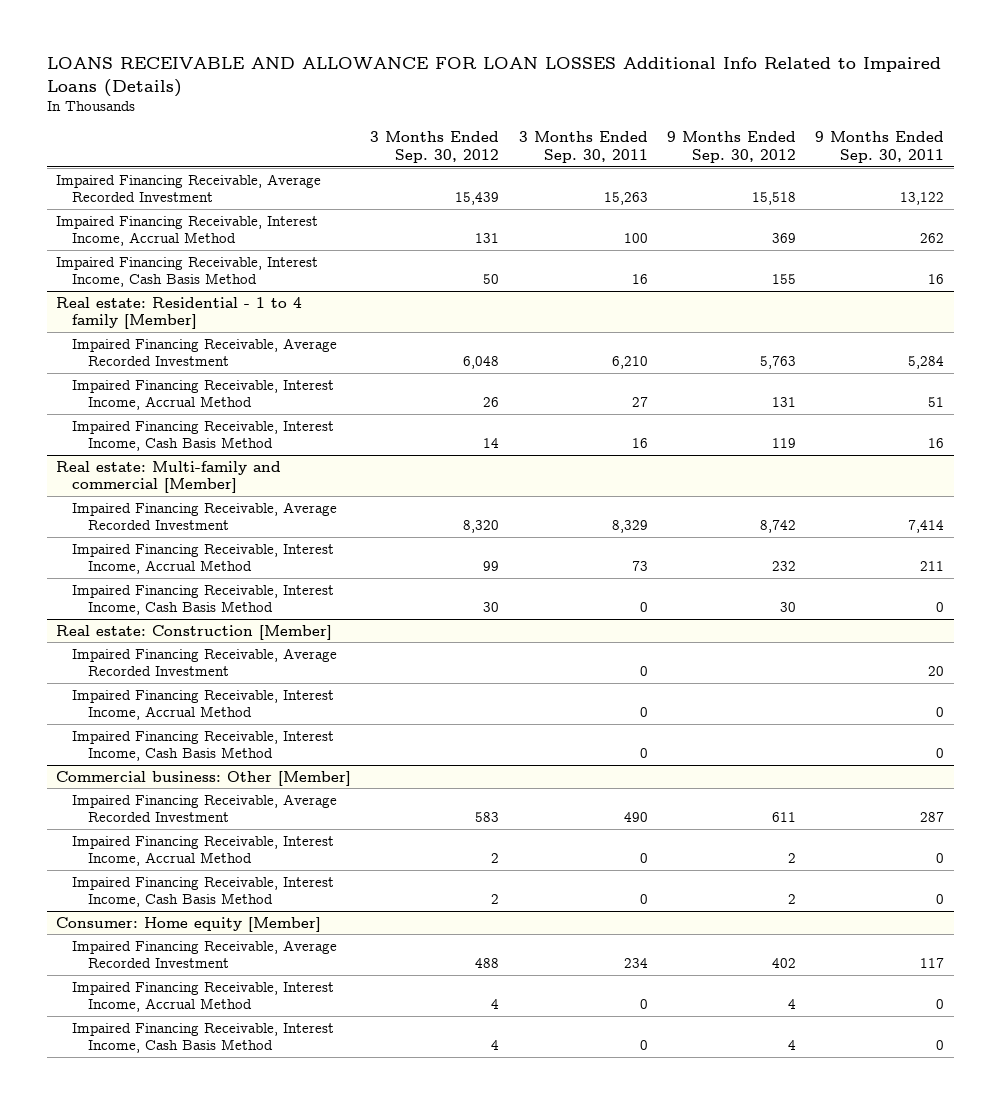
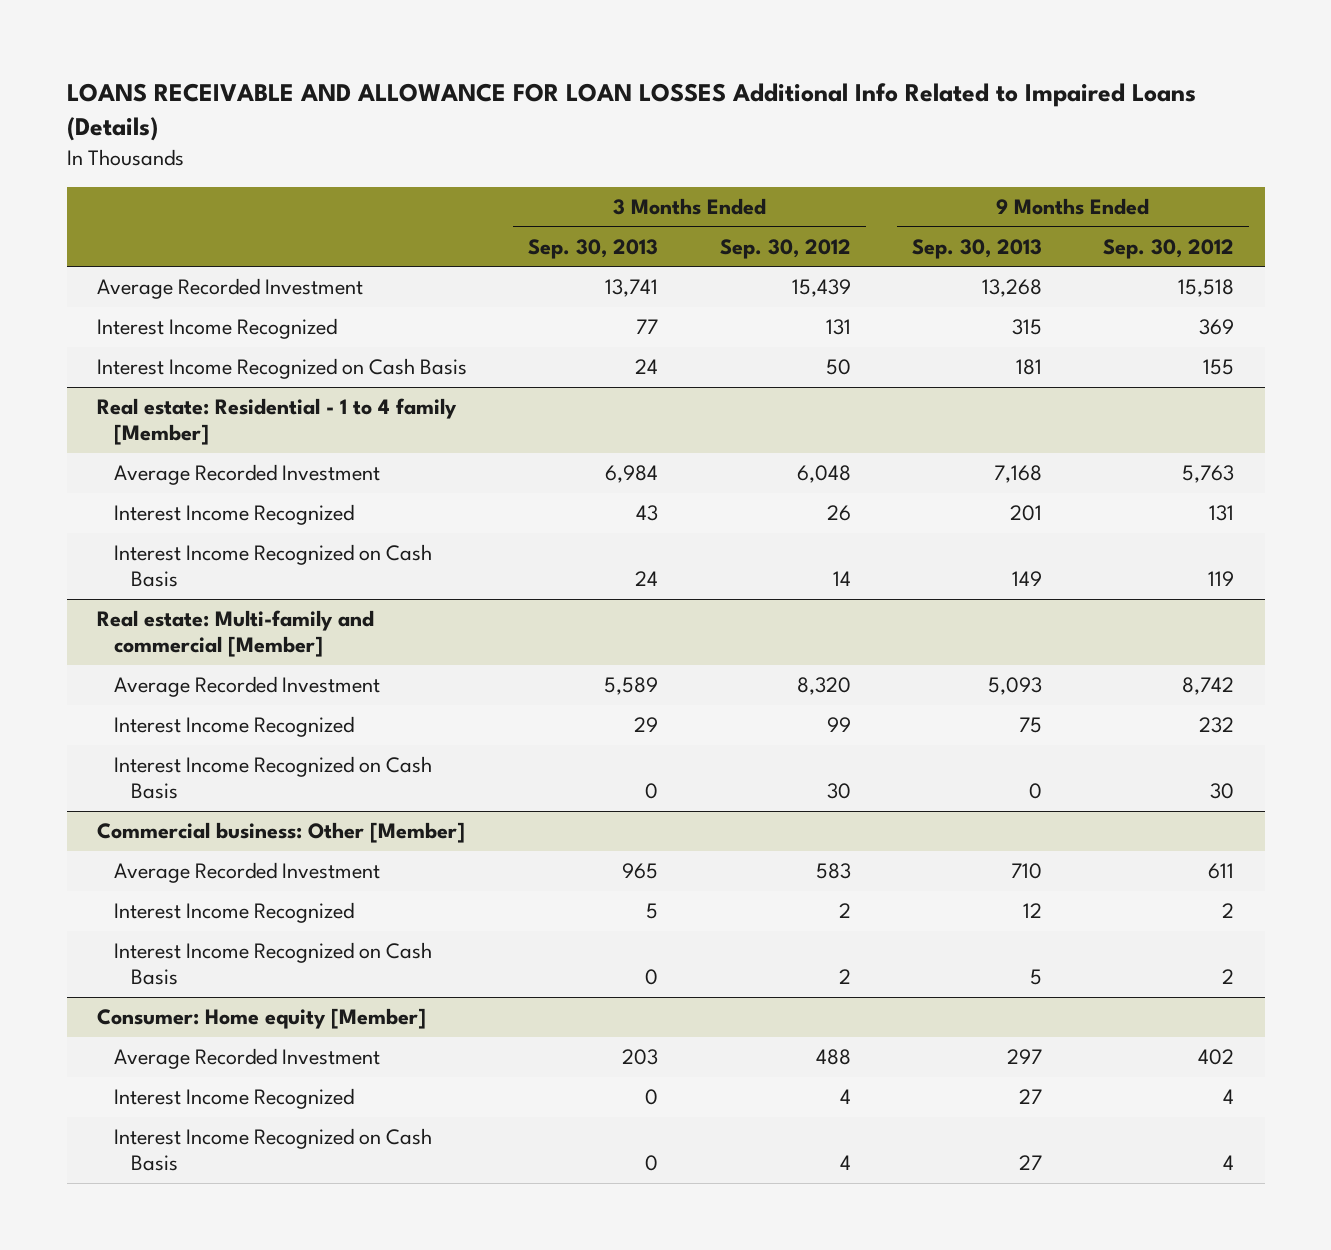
- | 3 Months Ended Sep. 30, 2012 | 3 Months Ended Sep. 30, 2011 | 9 Months Ended Sep. 30, 2012 | 9 Months Ended Sep. 30, 2011
+ | 3 Months Ended Sep. 30, 2013 | 3 Months Ended Sep. 30, 2012 | 9 Months Ended Sep. 30, 2013 | 9 Months Ended Sep. 30, 2012
- Impaired Financing Receivable, Average Recorded Investment | 15,439 | 15,263 | 15,518 | 13,122
- Impaired Financing Receivable, Interest Income, Accrual Method | 131 | 100 | 369 | 262
- Impaired Financing Receivable, Interest Income, Cash Basis Method | 50 | 16 | 155 | 16
+ Average Recorded Investment | 13,741 | 15,439 | 13,268 | 15,518
+ Interest Income Recognized | 77 | 131 | 315 | 369
+ Interest Income Recognized on Cash Basis | 24 | 50 | 181 | 155
@ Real estate: Residential - 1 to 4 family [Member]
- Impaired Financing Receivable, Average Recorded Investment | 6,048 | 6,210 | 5,763 | 5,284
- Impaired Financing Receivable, Interest Income, Accrual Method | 26 | 27 | 131 | 51
- Impaired Financing Receivable, Interest Income, Cash Basis Method | 14 | 16 | 119 | 16
+ Average Recorded Investment | 6,984 | 6,048 | 7,168 | 5,763
+ Interest Income Recognized | 43 | 26 | 201 | 131
+ Interest Income Recognized on Cash Basis | 24 | 14 | 149 | 119
@ Real estate: Multi-family and commercial [Member]
- Impaired Financing Receivable, Average Recorded Investment | 8,320 | 8,329 | 8,742 | 7,414
- Impaired Financing Receivable, Interest Income, Accrual Method | 99 | 73 | 232 | 211
- Impaired Financing Receivable, Interest Income, Cash Basis Method | 30 | 0 | 30 | 0
- Real estate: Construction [Member]
- Impaired Financing Receivable, Average Recorded Investment | | 0 | | 20
- Impaired Financing Receivable, Interest Income, Accrual Method | | 0 | | 0
- Impaired Financing Receivable, Interest Income, Cash Basis Method | | 0 | | 0
@ Real estate: Multi-family and commercial [Member]
+ Average Recorded Investment | 5,589 | 8,320 | 5,093 | 8,742
+ Interest Income Recognized | 29 | 99 | 75 | 232
+ Interest Income Recognized on Cash Basis | 0 | 30 | 0 | 30
@ Commercial business: Other [Member]
- Impaired Financing Receivable, Average Recorded Investment | 583 | 490 | 611 | 287
- Impaired Financing Receivable, Interest Income, Accrual Method | 2 | 0 | 2 | 0
- Impaired Financing Receivable, Interest Income, Cash Basis Method | 2 | 0 | 2 | 0
+ Average Recorded Investment | 965 | 583 | 710 | 611
+ Interest Income Recognized | 5 | 2 | 12 | 2
+ Interest Income Recognized on Cash Basis | 0 | 2 | 5 | 2
@ Consumer: Home equity [Member]
- Impaired Financing Receivable, Average Recorded Investment | 488 | 234 | 402 | 117
- Impaired Financing Receivable, Interest Income, Accrual Method | 4 | 0 | 4 | 0
- Impaired Financing Receivable, Interest Income, Cash Basis Method | 4 | 0 | 4 | 0
+ Average Recorded Investment | 203 | 488 | 297 | 402
+ Interest Income Recognized | 0 | 4 | 27 | 4
+ Interest Income Recognized on Cash Basis | 0 | 4 | 27 | 4

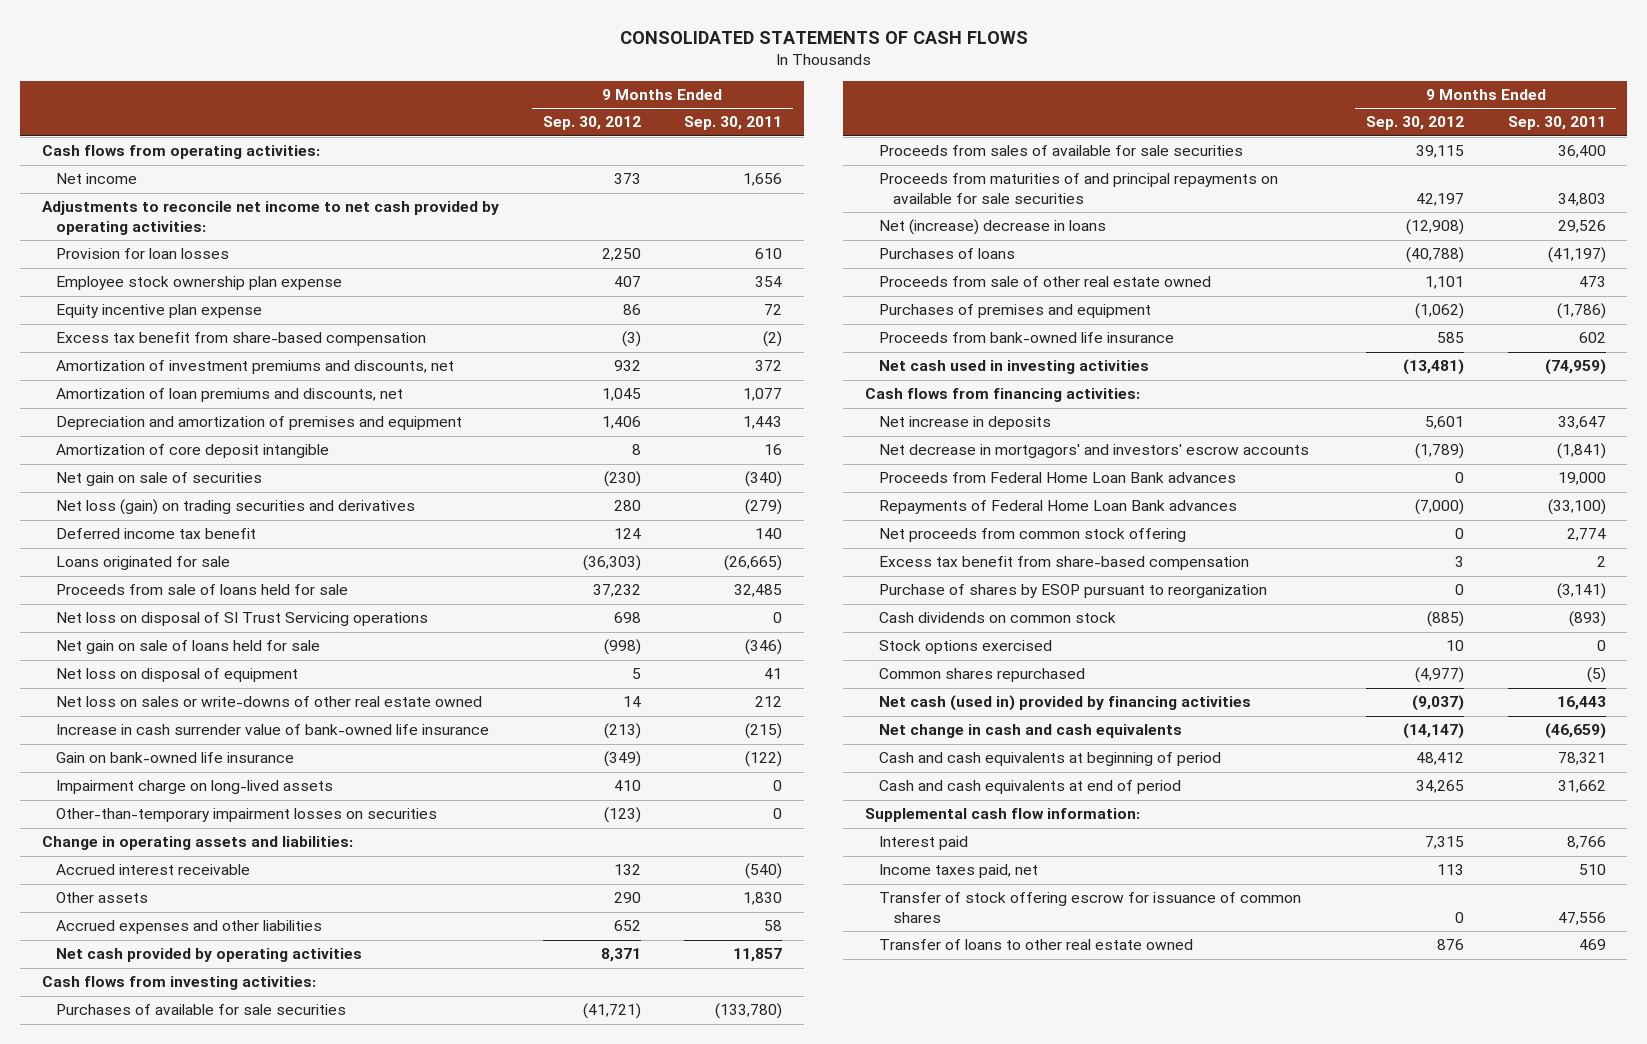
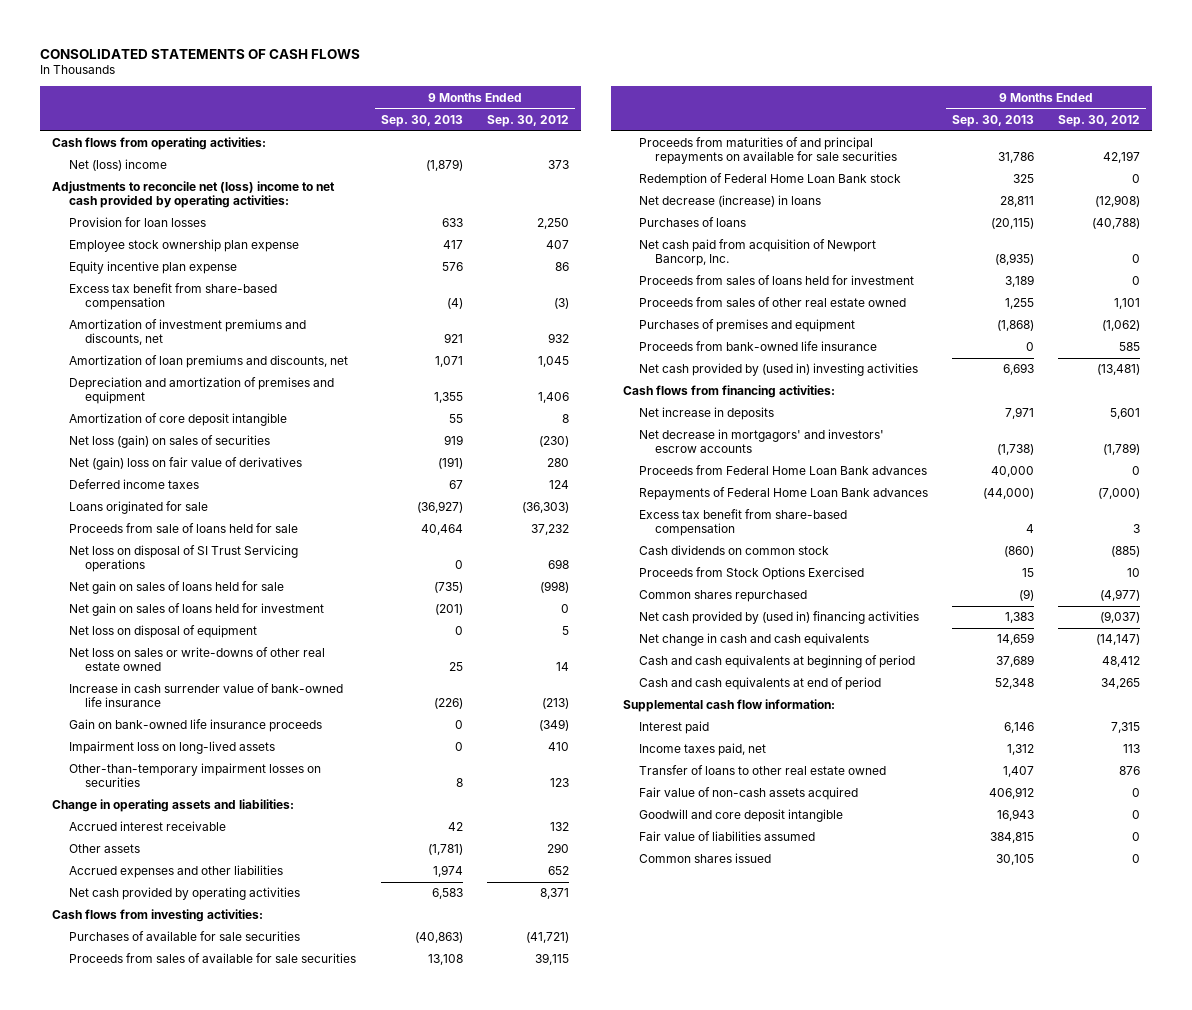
- | 9 Months Ended Sep. 30, 2012 | 9 Months Ended Sep. 30, 2011
+ | 9 Months Ended Sep. 30, 2013 | 9 Months Ended Sep. 30, 2012
- Net income | 373 | 1,656
- Adjustments to reconcile net income to net cash provided by operating activities:
+ Net (loss) income | (1,879) | 373
+ Adjustments to reconcile net (loss) income to net cash provided by operating activities:
- Net gain on sale of securities | (230) | (340)
- Net loss (gain) on trading securities and derivatives | 280 | (279)
- Deferred income tax benefit | 124 | 140
+ Net loss (gain) on sales of securities | 919 | (230)
+ Net (gain) loss on fair value of derivatives | (191) | 280
+ Deferred income taxes | 67 | 124
- Net gain on sale of loans held for sale | (998) | (346)
+ Net gain on sales of loans held for sale | (735) | (998)
+ Net gain on sales of loans held for investment | (201) | 0
- Gain on bank-owned life insurance | (349) | (122)
- Impairment charge on long-lived assets | 410 | 0
- Other-than-temporary impairment losses on securities | (123) | 0
+ Gain on bank-owned life insurance proceeds | 0 | (349)
+ Impairment loss on long-lived assets | 0 | 410
+ Other-than-temporary impairment losses on securities | 8 | 123
- Net (increase) decrease in loans | (12,908) | 29,526
+ Redemption of Federal Home Loan Bank stock | 325 | 0
+ Net decrease (increase) in loans | 28,811 | (12,908)
- Proceeds from sale of other real estate owned | 1,101 | 473
+ Net cash paid from acquisition of Newport Bancorp, Inc. | (8,935) | 0
+ Proceeds from sales of loans held for investment | 3,189 | 0
+ Proceeds from sales of other real estate owned | 1,255 | 1,101
- Net cash used in investing activities | (13,481) | (74,959)
+ Net cash provided by (used in) investing activities | 6,693 | (13,481)
- Net proceeds from common stock offering | 0 | 2,774
- Purchase of shares by ESOP pursuant to reorganization | 0 | (3,141)
- Stock options exercised | 10 | 0
+ Proceeds from Stock Options Exercised | 15 | 10
- Net cash (used in) provided by financing activities | (9,037) | 16,443
+ Net cash provided by (used in) financing activities | 1,383 | (9,037)
- Transfer of stock offering escrow for issuance of common shares | 0 | 47,556
+ Fair value of non-cash assets acquired | 406,912 | 0
+ Goodwill and core deposit intangible | 16,943 | 0
+ Fair value of liabilities assumed | 384,815 | 0
+ Common shares issued | 30,105 | 0

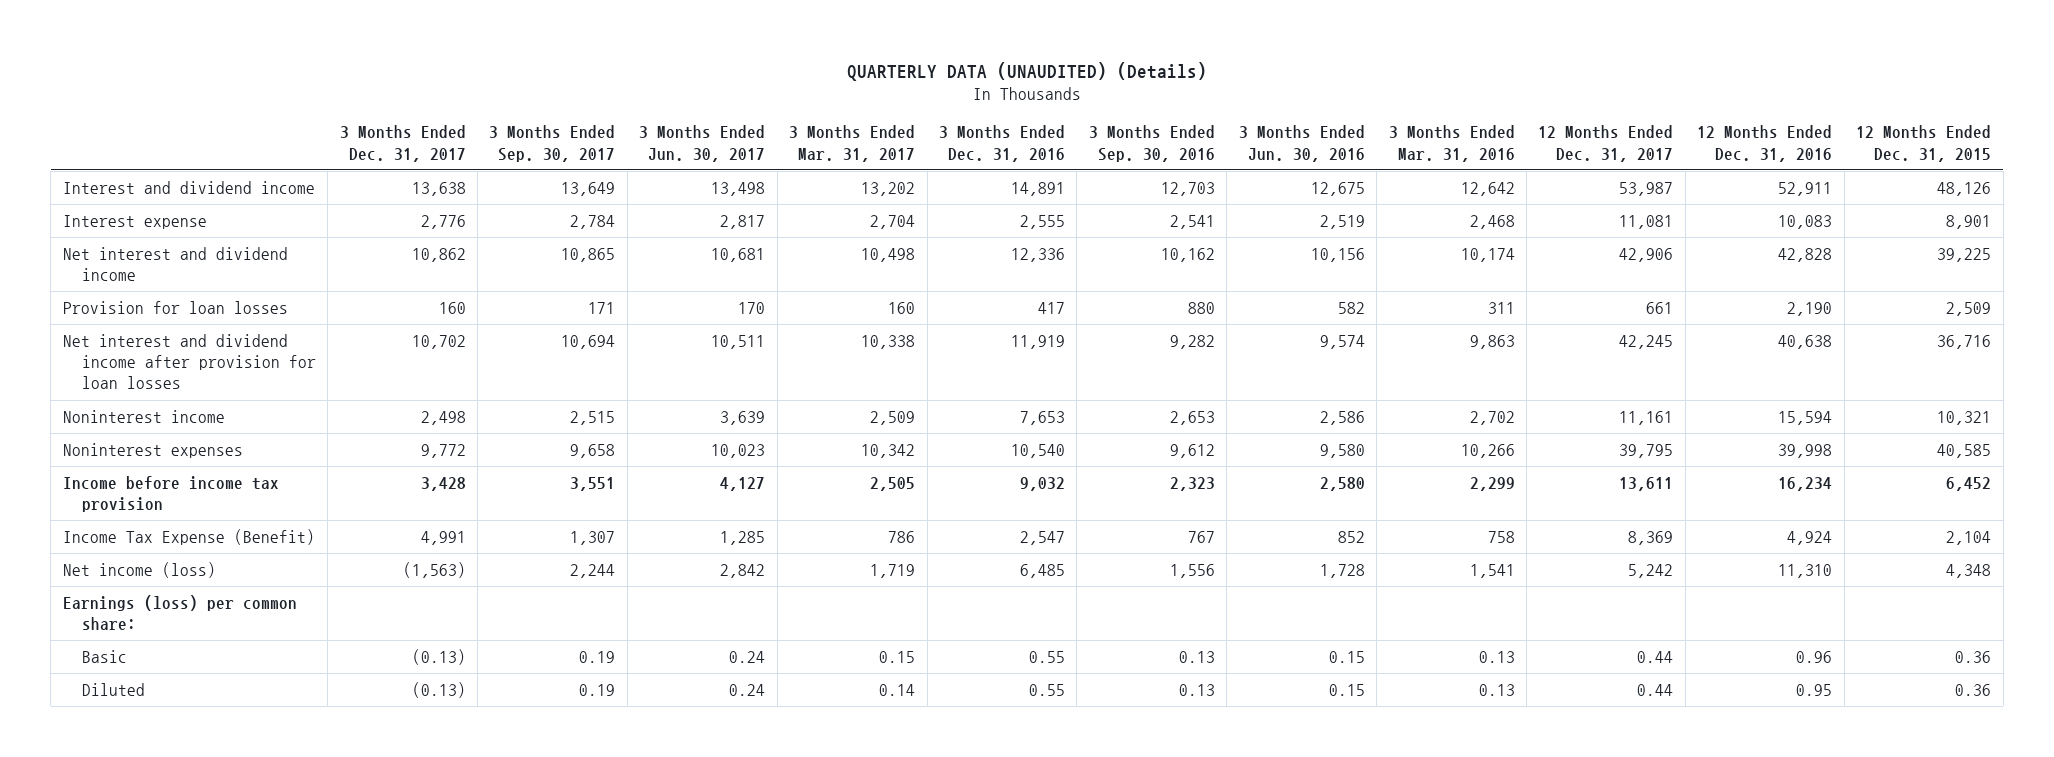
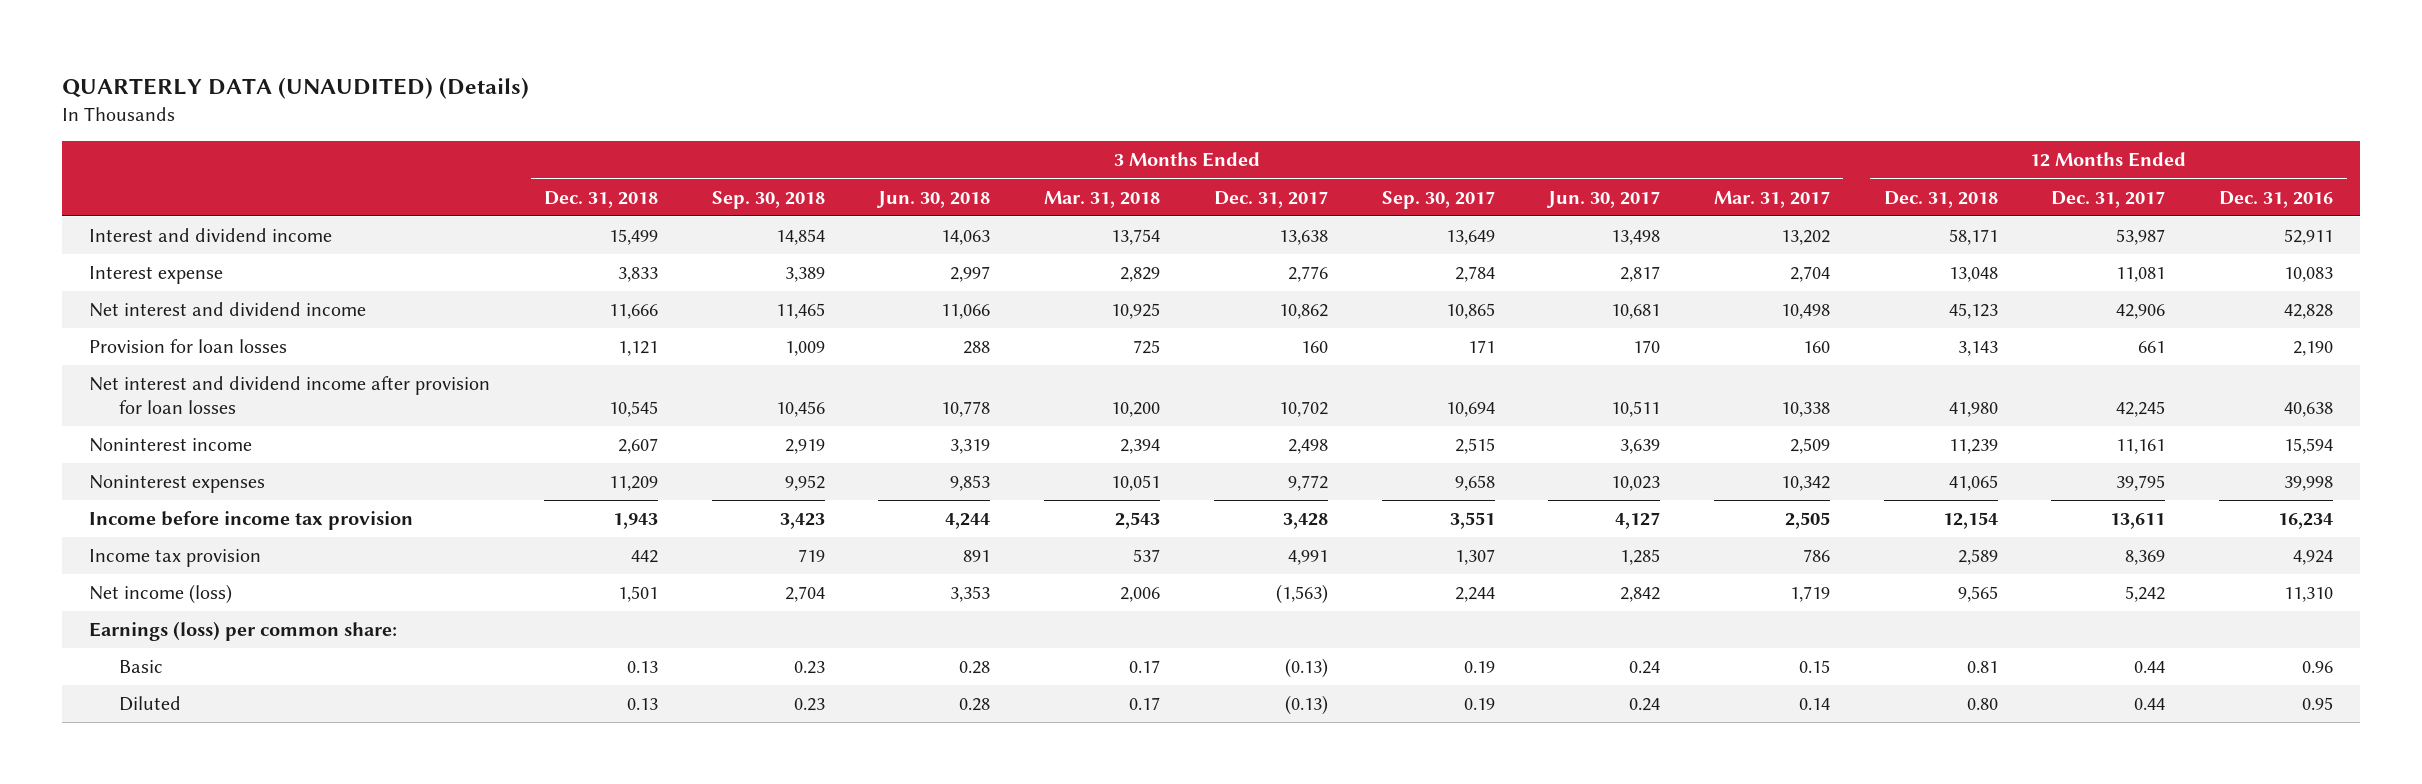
- | 3 Months Ended Dec. 31, 2017 | 3 Months Ended Sep. 30, 2017 | 3 Months Ended Jun. 30, 2017 | 3 Months Ended Mar. 31, 2017 | 3 Months Ended Dec. 31, 2016 | 3 Months Ended Sep. 30, 2016 | 3 Months Ended Jun. 30, 2016 | 3 Months Ended Mar. 31, 2016 | 12 Months Ended Dec. 31, 2017 | 12 Months Ended Dec. 31, 2016 | 12 Months Ended Dec. 31, 2015
+ | 3 Months Ended Dec. 31, 2018 | 3 Months Ended Sep. 30, 2018 | 3 Months Ended Jun. 30, 2018 | 3 Months Ended Mar. 31, 2018 | 3 Months Ended Dec. 31, 2017 | 3 Months Ended Sep. 30, 2017 | 3 Months Ended Jun. 30, 2017 | 3 Months Ended Mar. 31, 2017 | 12 Months Ended Dec. 31, 2018 | 12 Months Ended Dec. 31, 2017 | 12 Months Ended Dec. 31, 2016
- Income Tax Expense (Benefit) | 4,991 | 1,307 | 1,285 | 786 | 2,547 | 767 | 852 | 758 | 8,369 | 4,924 | 2,104
+ Income tax provision | 442 | 719 | 891 | 537 | 4,991 | 1,307 | 1,285 | 786 | 2,589 | 8,369 | 4,924

